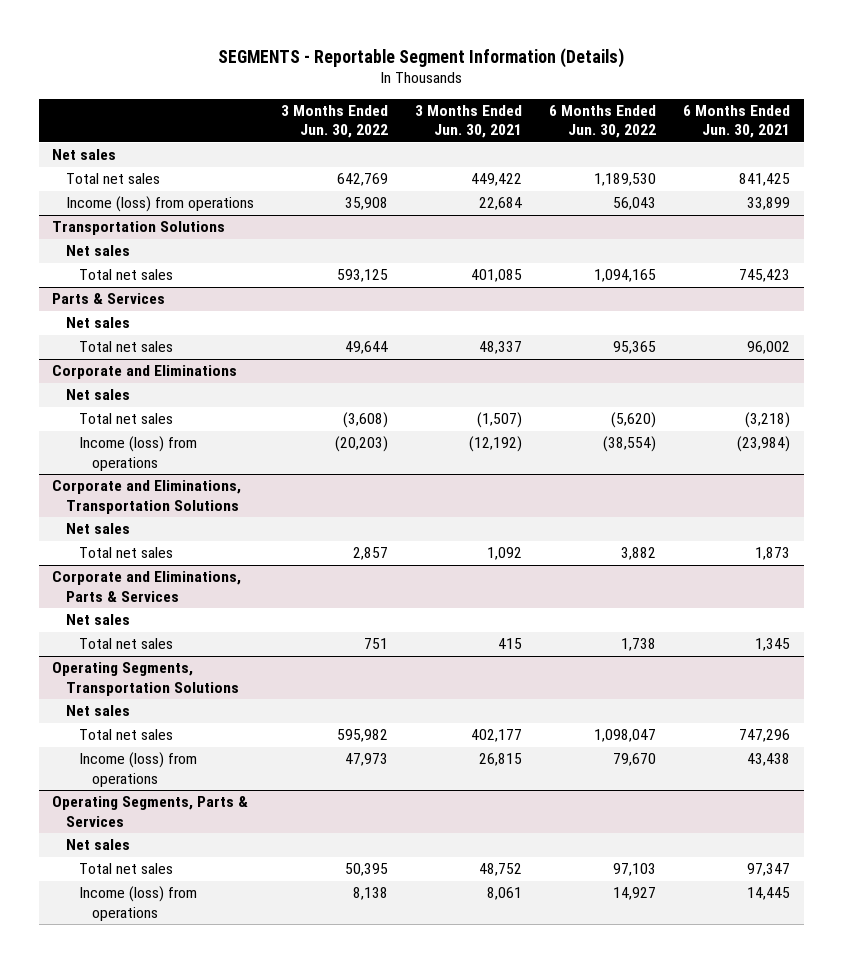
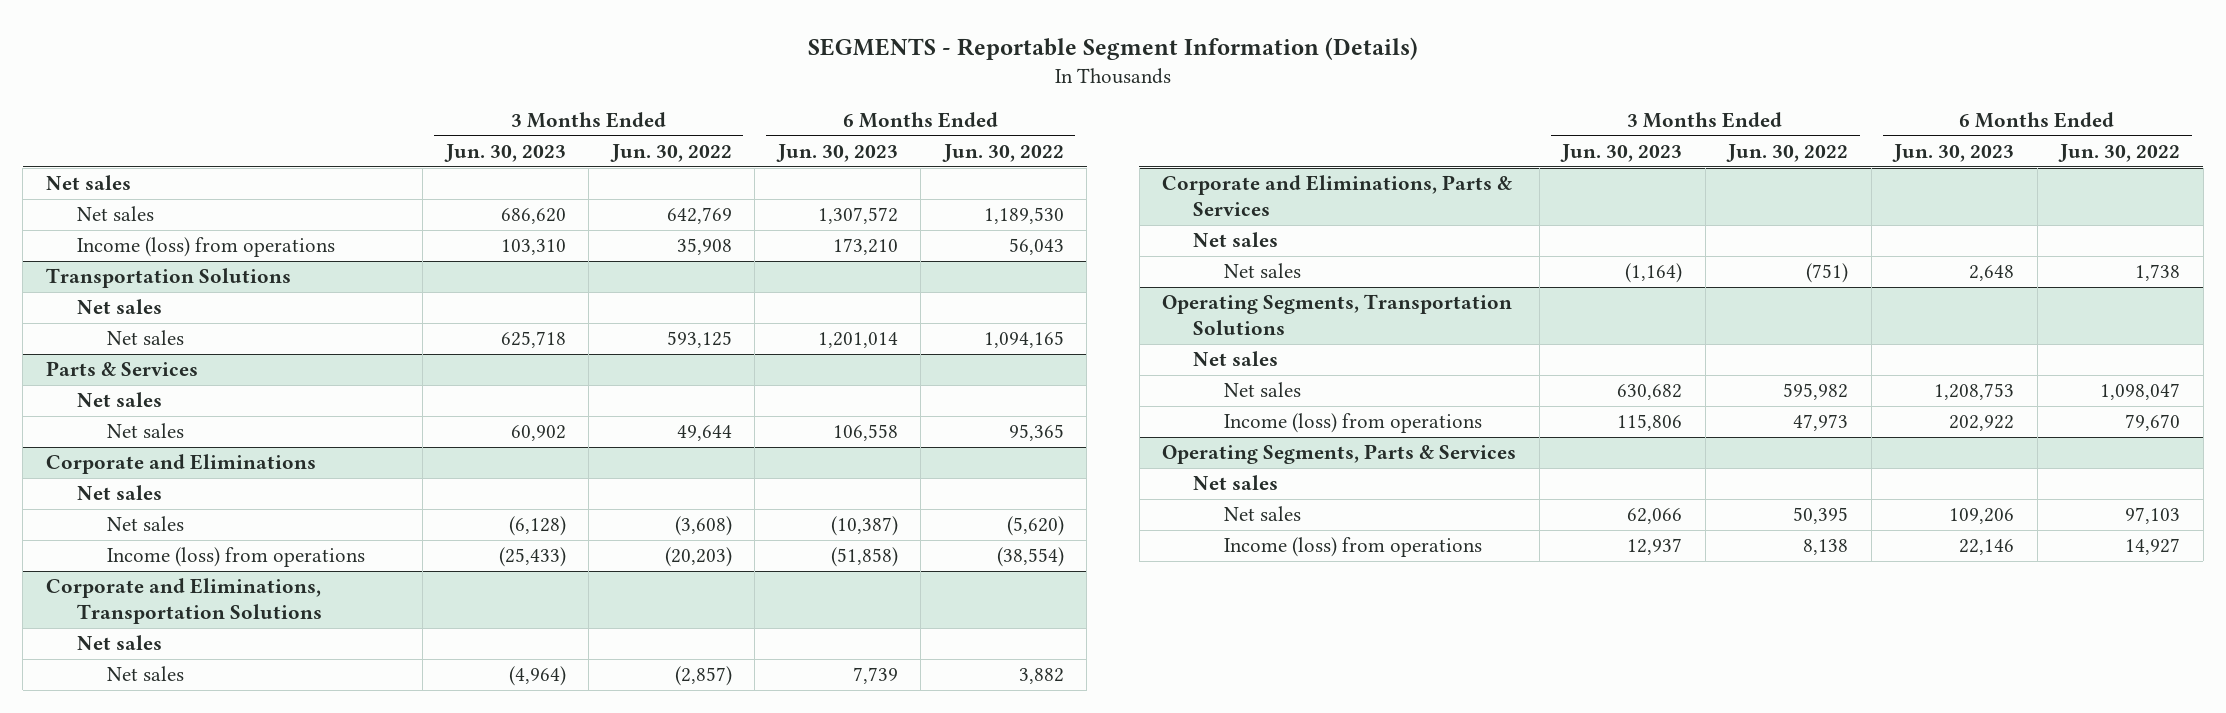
- | 3 Months Ended Jun. 30, 2022 | 3 Months Ended Jun. 30, 2021 | 6 Months Ended Jun. 30, 2022 | 6 Months Ended Jun. 30, 2021
+ | 3 Months Ended Jun. 30, 2023 | 3 Months Ended Jun. 30, 2022 | 6 Months Ended Jun. 30, 2023 | 6 Months Ended Jun. 30, 2022
- Total net sales | 642,769 | 449,422 | 1,189,530 | 841,425
+ Net sales | 686,620 | 642,769 | 1,307,572 | 1,189,530
@ Transportation Solutions
- Total net sales | 593,125 | 401,085 | 1,094,165 | 745,423
+ Net sales | 625,718 | 593,125 | 1,201,014 | 1,094,165
@ Parts & Services
- Total net sales | 49,644 | 48,337 | 95,365 | 96,002
+ Net sales | 60,902 | 49,644 | 106,558 | 95,365
@ Corporate and Eliminations
- Total net sales | (3,608) | (1,507) | (5,620) | (3,218)
+ Net sales | (6,128) | (3,608) | (10,387) | (5,620)
@ Corporate and Eliminations, Transportation Solutions
- Total net sales | 2,857 | 1,092 | 3,882 | 1,873
+ Net sales | (4,964) | (2,857) | 7,739 | 3,882
@ Corporate and Eliminations, Parts & Services
- Total net sales | 751 | 415 | 1,738 | 1,345
+ Net sales | (1,164) | (751) | 2,648 | 1,738
@ Operating Segments, Transportation Solutions
- Total net sales | 595,982 | 402,177 | 1,098,047 | 747,296
+ Net sales | 630,682 | 595,982 | 1,208,753 | 1,098,047
@ Operating Segments, Parts & Services
- Total net sales | 50,395 | 48,752 | 97,103 | 97,347
+ Net sales | 62,066 | 50,395 | 109,206 | 97,103

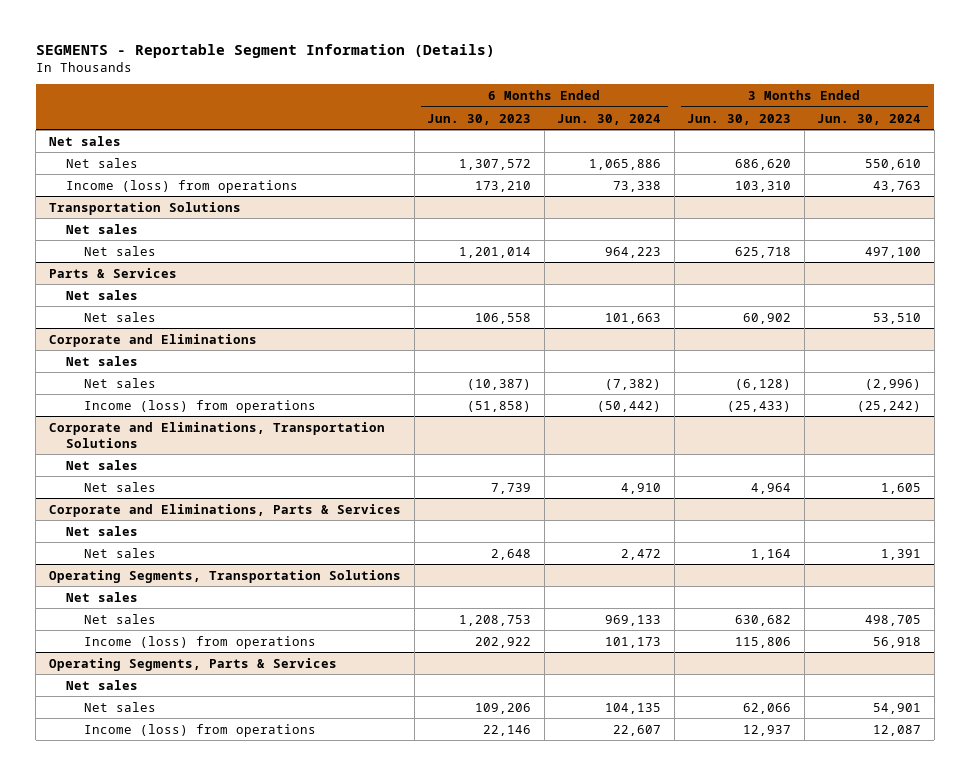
- | 3 Months Ended Jun. 30, 2023 | 3 Months Ended Jun. 30, 2022 | 6 Months Ended Jun. 30, 2023 | 6 Months Ended Jun. 30, 2022
+ | 6 Months Ended Jun. 30, 2023 | 6 Months Ended Jun. 30, 2024 | 3 Months Ended Jun. 30, 2023 | 3 Months Ended Jun. 30, 2024
@ Corporate and Eliminations, Transportation Solutions
- Net sales | (4,964) | (2,857) | 7,739 | 3,882
+ Net sales | 7,739 | 4,910 | 4,964 | 1,605
@ Corporate and Eliminations, Parts & Services
- Net sales | (1,164) | (751) | 2,648 | 1,738
+ Net sales | 2,648 | 2,472 | 1,164 | 1,391

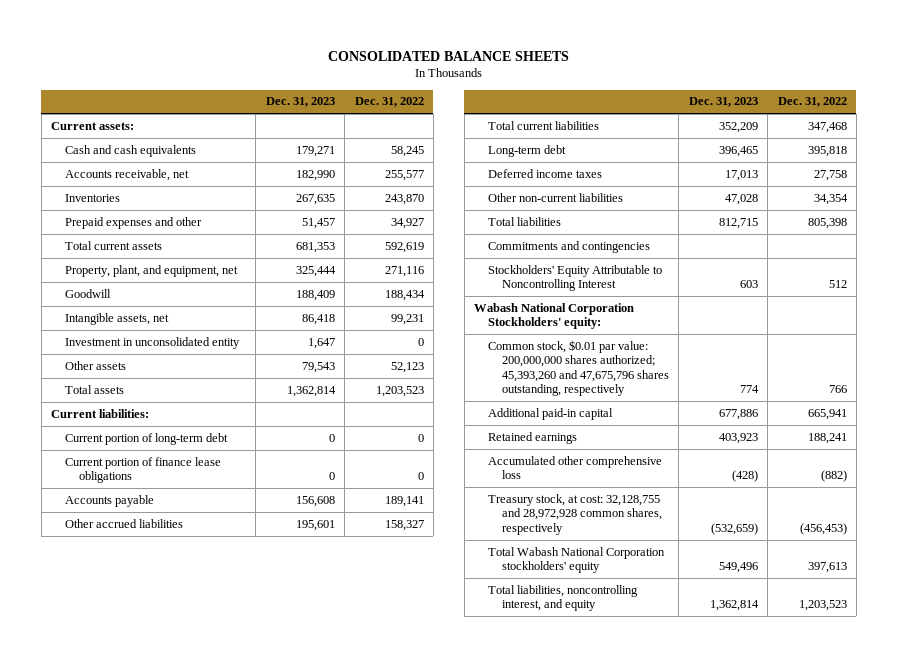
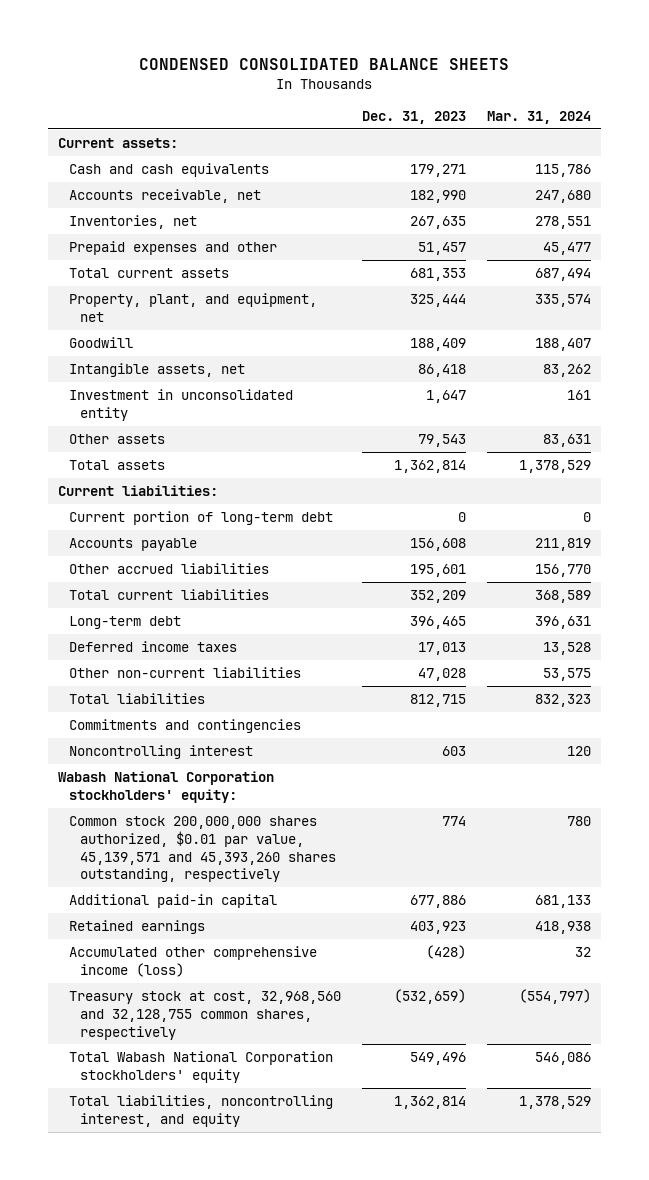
- CONSOLIDATED BALANCE SHEETS
+ CONDENSED CONSOLIDATED BALANCE SHEETS
- | Dec. 31, 2023 | Dec. 31, 2022
+ | Dec. 31, 2023 | Mar. 31, 2024
- Inventories | 267,635 | 243,870
+ Inventories, net | 267,635 | 278,551
- Current portion of finance lease obligations | 0 | 0
- Stockholders' Equity Attributable to Noncontrolling Interest | 603 | 512
- Wabash National Corporation Stockholders' equity:
- Common stock, $0.01 par value: 200,000,000 shares authorized; 45,393,260 and 47,675,796 shares outstanding, respectively | 774 | 766
+ Noncontrolling interest | 603 | 120
+ Wabash National Corporation stockholders' equity:
+ Common stock 200,000,000 shares authorized, $0.01 par value, 45,139,571 and 45,393,260 shares outstanding, respectively | 774 | 780
- Accumulated other comprehensive loss | (428) | (882)
- Treasury stock, at cost: 32,128,755 and 28,972,928 common shares, respectively | (532,659) | (456,453)
+ Accumulated other comprehensive income (loss) | (428) | 32
+ Treasury stock at cost, 32,968,560 and 32,128,755 common shares, respectively | (532,659) | (554,797)

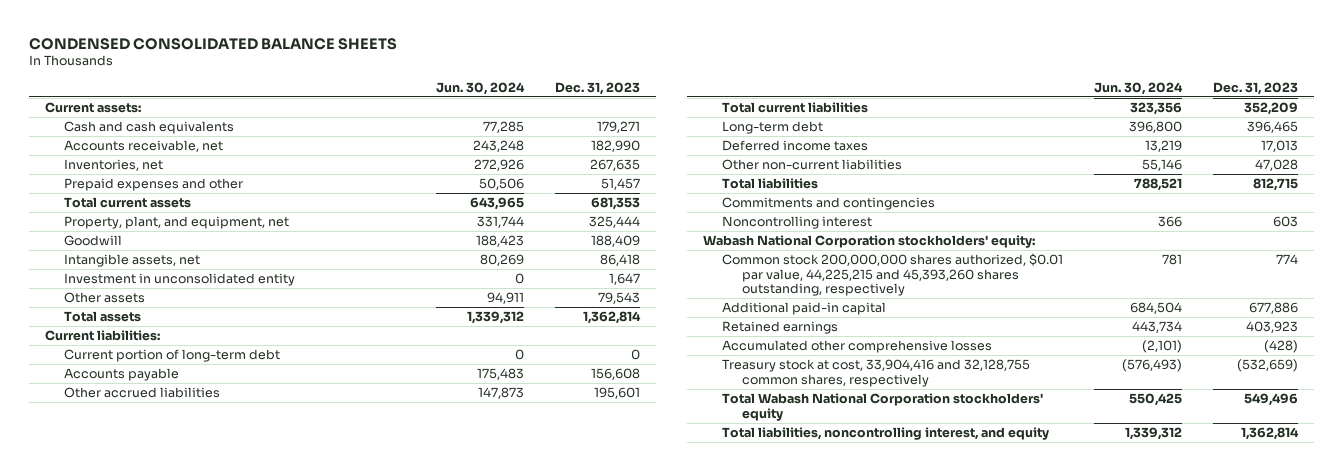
- | Dec. 31, 2023 | Mar. 31, 2024
+ | Jun. 30, 2024 | Dec. 31, 2023
- Common stock 200,000,000 shares authorized, $0.01 par value, 45,139,571 and 45,393,260 shares outstanding, respectively | 774 | 780
+ Common stock 200,000,000 shares authorized, $0.01 par value, 44,225,215 and 45,393,260 shares outstanding, respectively | 781 | 774
- Accumulated other comprehensive income (loss) | (428) | 32
- Treasury stock at cost, 32,968,560 and 32,128,755 common shares, respectively | (532,659) | (554,797)
+ Accumulated other comprehensive losses | (2,101) | (428)
+ Treasury stock at cost, 33,904,416 and 32,128,755 common shares, respectively | (576,493) | (532,659)

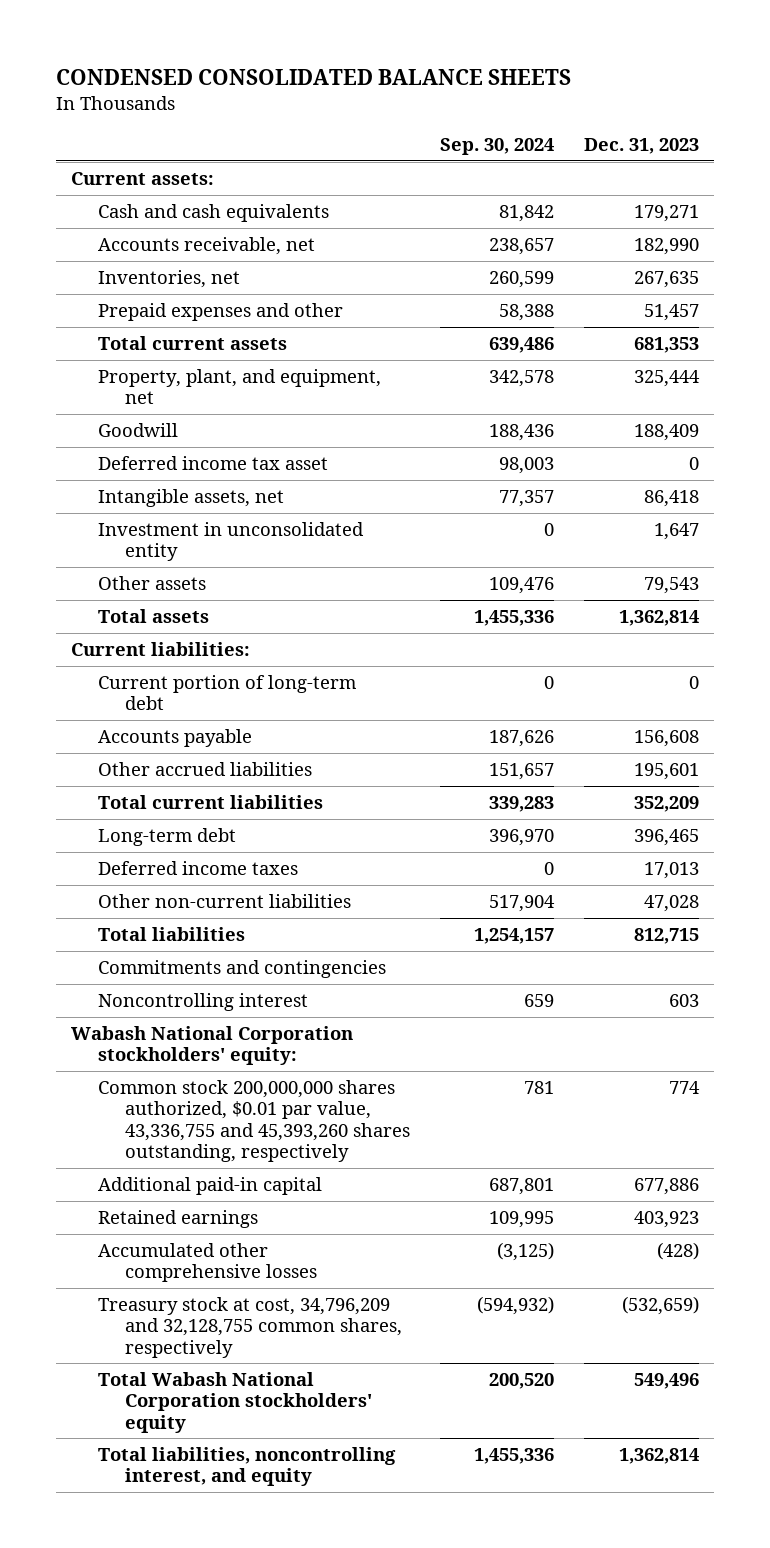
- | Jun. 30, 2024 | Dec. 31, 2023
+ | Sep. 30, 2024 | Dec. 31, 2023
+ Deferred income tax asset | 98,003 | 0
- Common stock 200,000,000 shares authorized, $0.01 par value, 44,225,215 and 45,393,260 shares outstanding, respectively | 781 | 774
+ Common stock 200,000,000 shares authorized, $0.01 par value, 43,336,755 and 45,393,260 shares outstanding, respectively | 781 | 774
- Treasury stock at cost, 33,904,416 and 32,128,755 common shares, respectively | (576,493) | (532,659)
+ Treasury stock at cost, 34,796,209 and 32,128,755 common shares, respectively | (594,932) | (532,659)

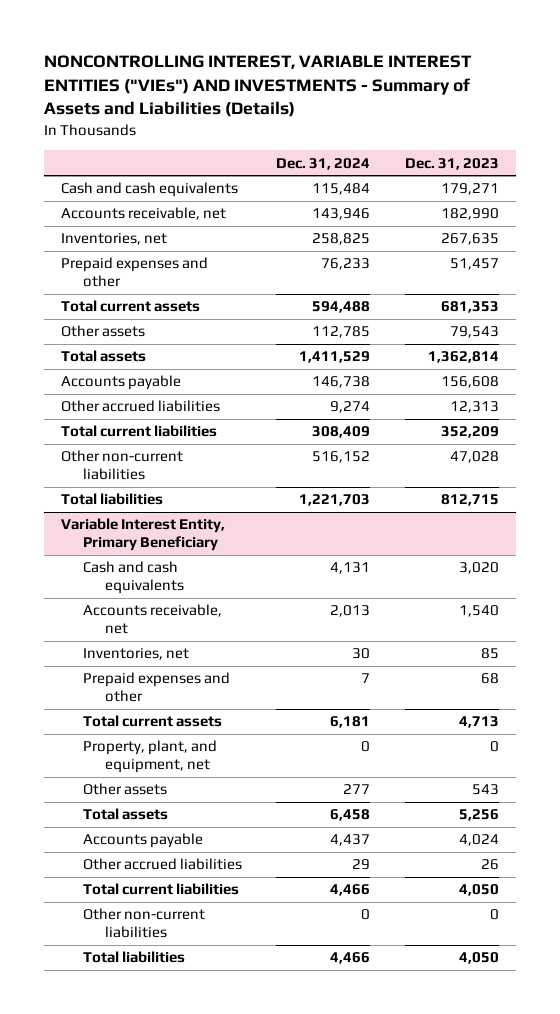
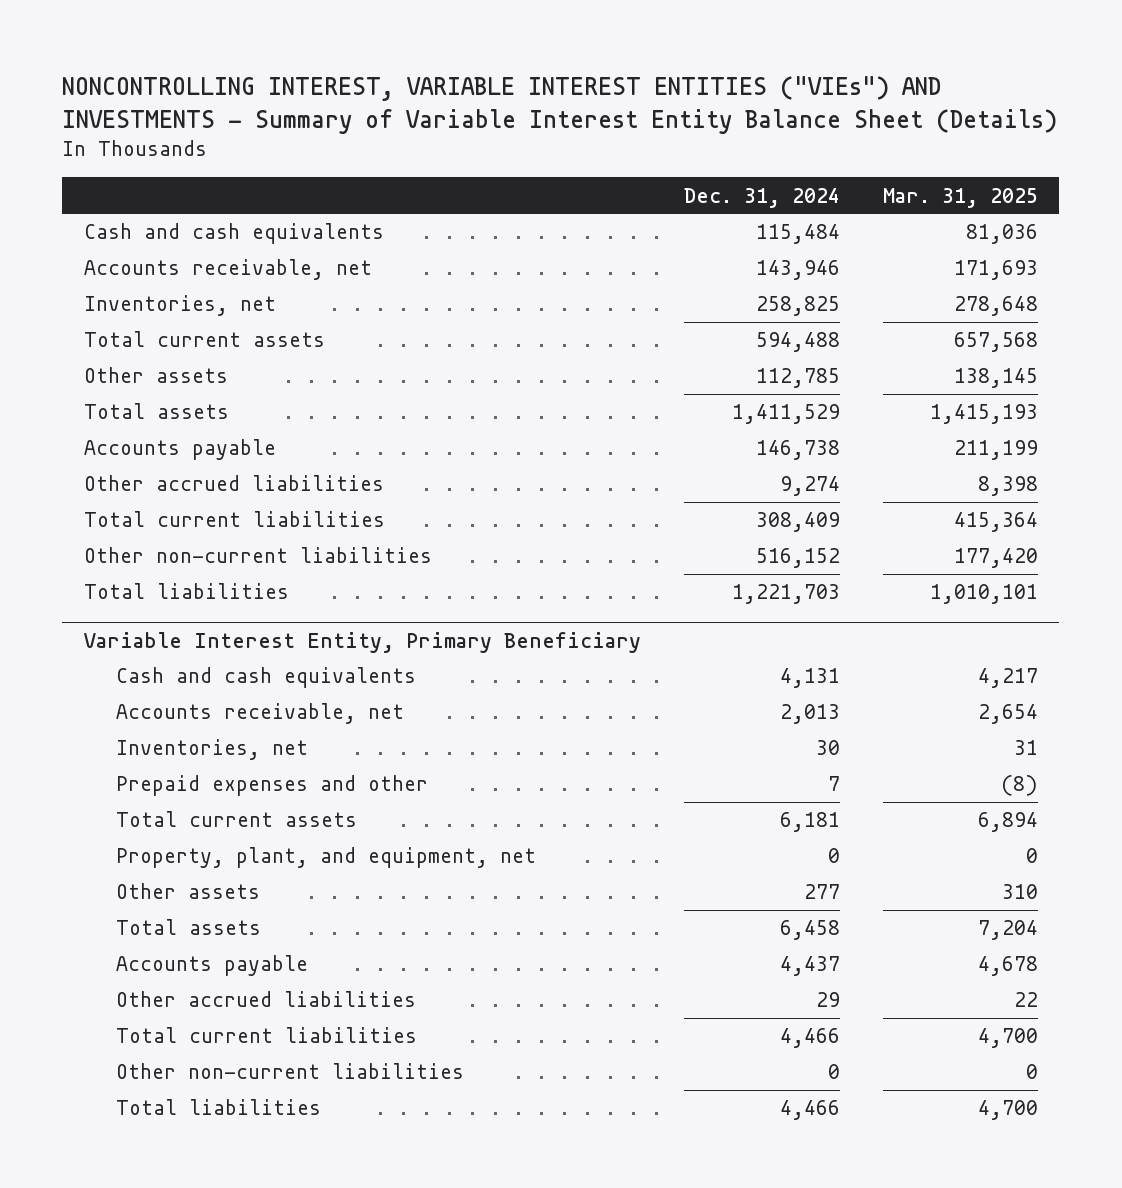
- NONCONTROLLING INTEREST, VARIABLE INTEREST ENTITIES ("VIEs") AND INVESTMENTS - Summary of Assets and Liabilities (Details)
+ NONCONTROLLING INTEREST, VARIABLE INTEREST ENTITIES ("VIEs") AND INVESTMENTS - Summary of Variable Interest Entity Balance Sheet (Details)
- | Dec. 31, 2024 | Dec. 31, 2023
+ | Dec. 31, 2024 | Mar. 31, 2025
- Prepaid expenses and other | 76,233 | 51,457

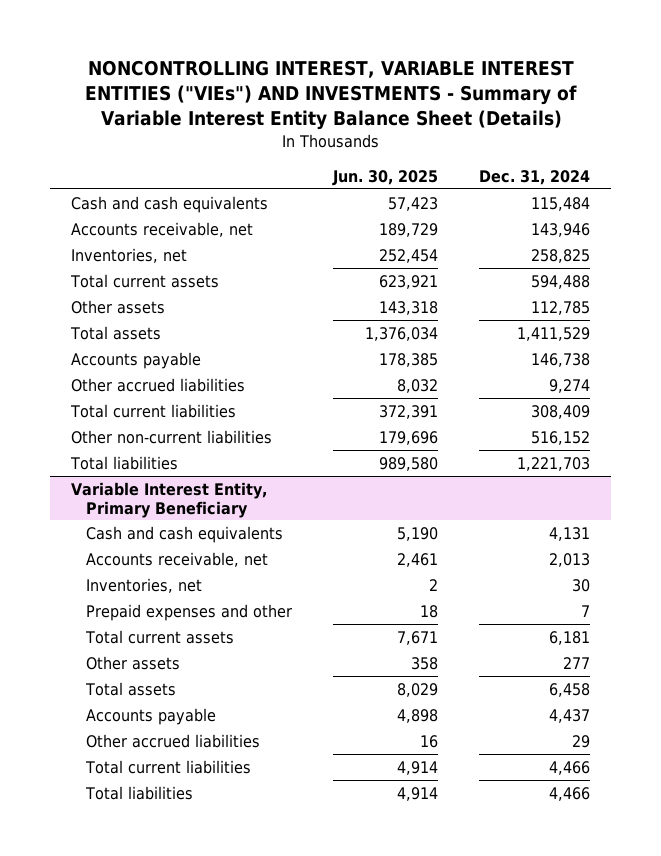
- | Dec. 31, 2024 | Mar. 31, 2025
+ | Jun. 30, 2025 | Dec. 31, 2024
@ Variable Interest Entity, Primary Beneficiary
- Property, plant, and equipment, net | 0 | 0
- Other non-current liabilities | 0 | 0

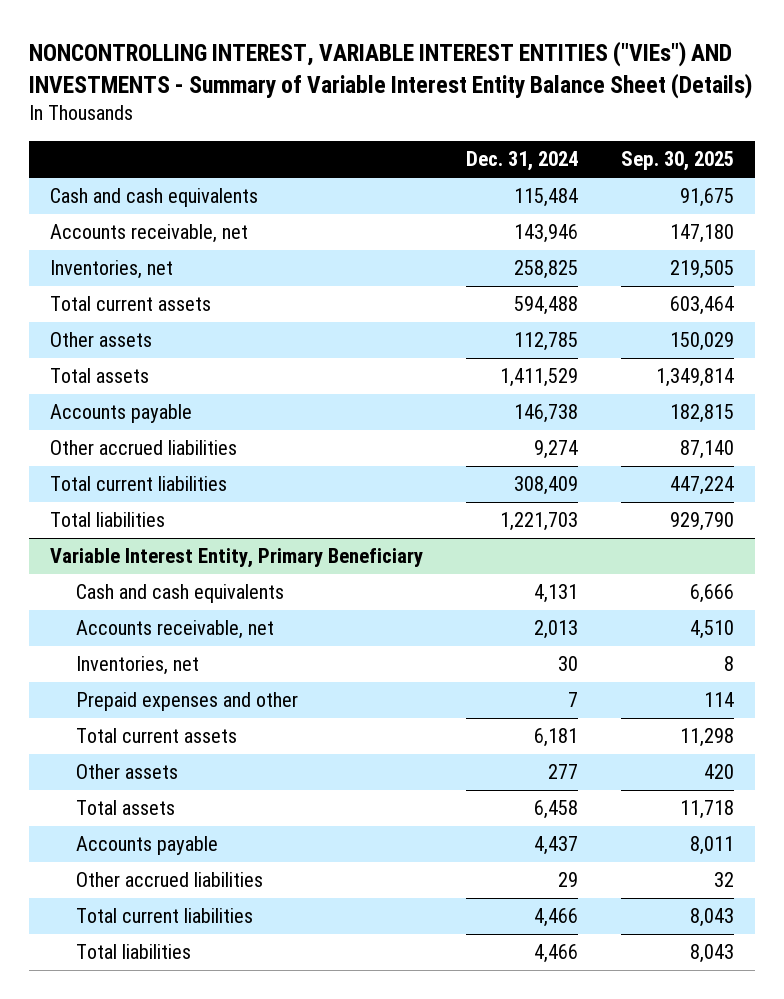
- | Jun. 30, 2025 | Dec. 31, 2024
+ | Dec. 31, 2024 | Sep. 30, 2025
- Other non-current liabilities | 179,696 | 516,152

